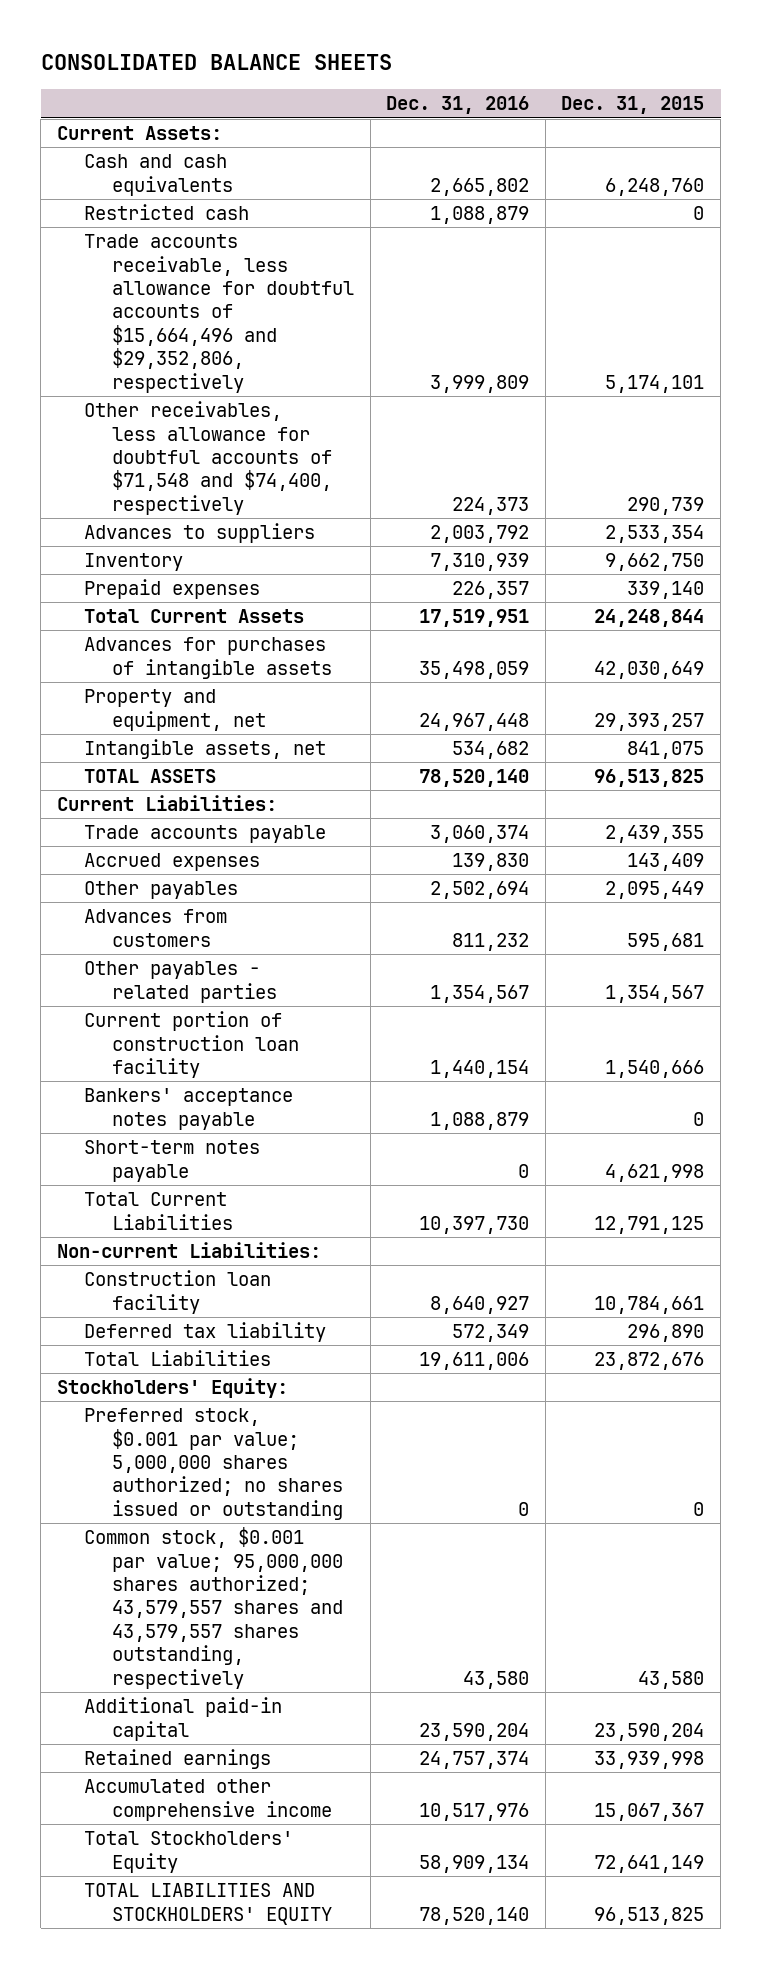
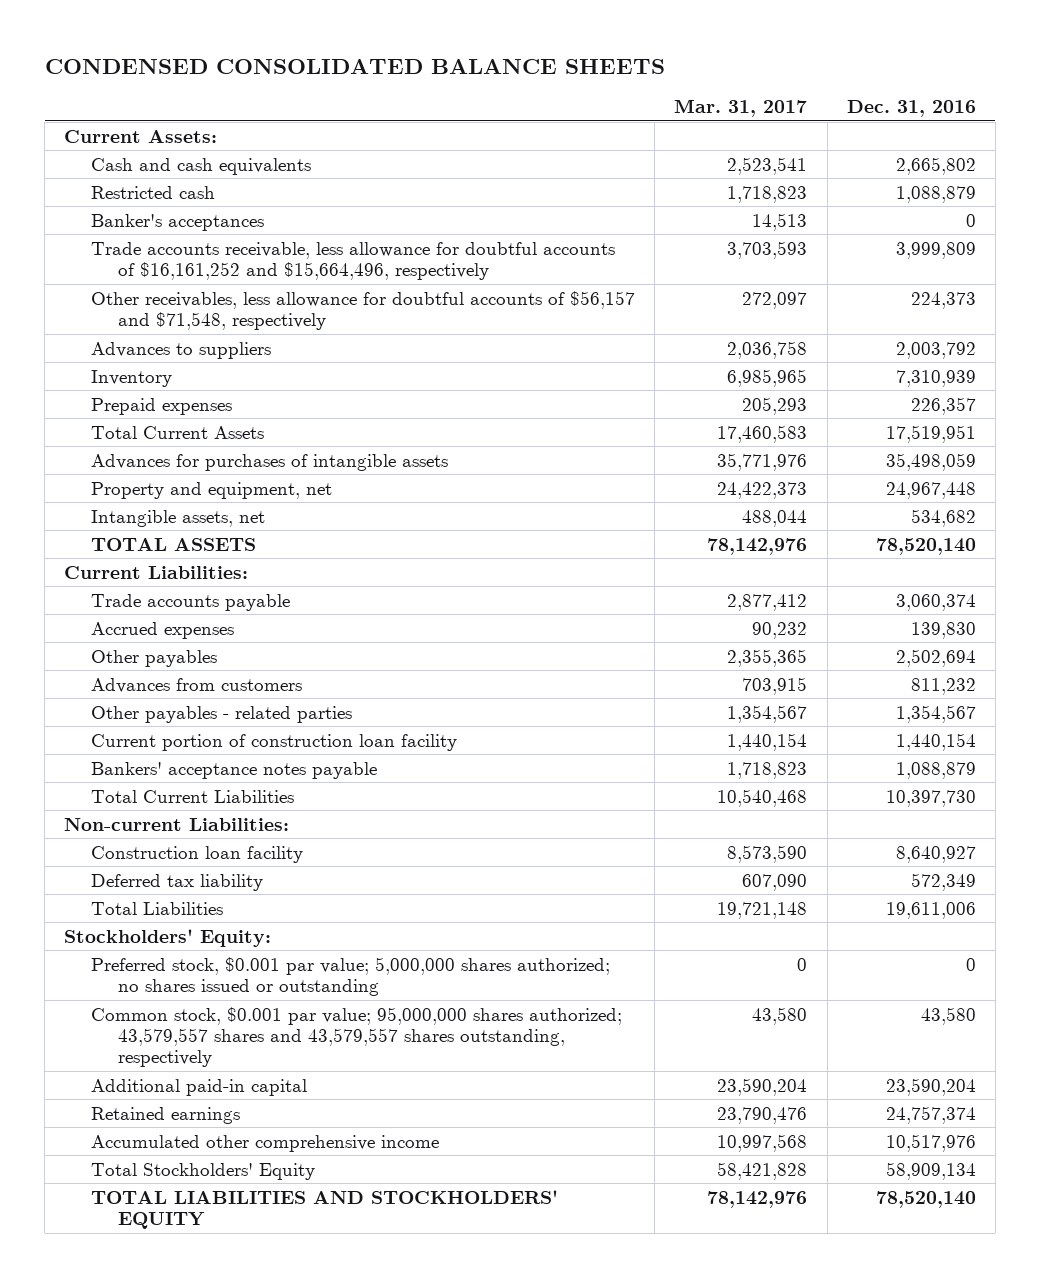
- CONSOLIDATED BALANCE SHEETS
+ CONDENSED CONSOLIDATED BALANCE SHEETS
- | Dec. 31, 2016 | Dec. 31, 2015
+ | Mar. 31, 2017 | Dec. 31, 2016
- Trade accounts receivable, less allowance for doubtful accounts of $15,664,496 and $29,352,806, respectively | 3,999,809 | 5,174,101
- Other receivables, less allowance for doubtful accounts of $71,548 and $74,400, respectively | 224,373 | 290,739
+ Banker's acceptances | 14,513 | 0
+ Trade accounts receivable, less allowance for doubtful accounts of $16,161,252 and $15,664,496, respectively | 3,703,593 | 3,999,809
+ Other receivables, less allowance for doubtful accounts of $56,157 and $71,548, respectively | 272,097 | 224,373
- Short-term notes payable | 0 | 4,621,998

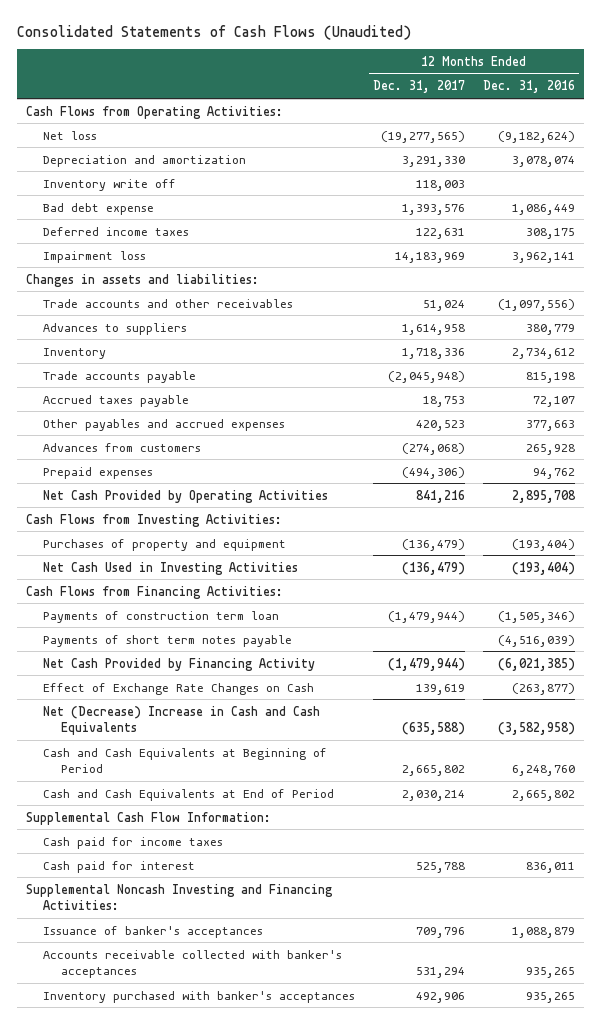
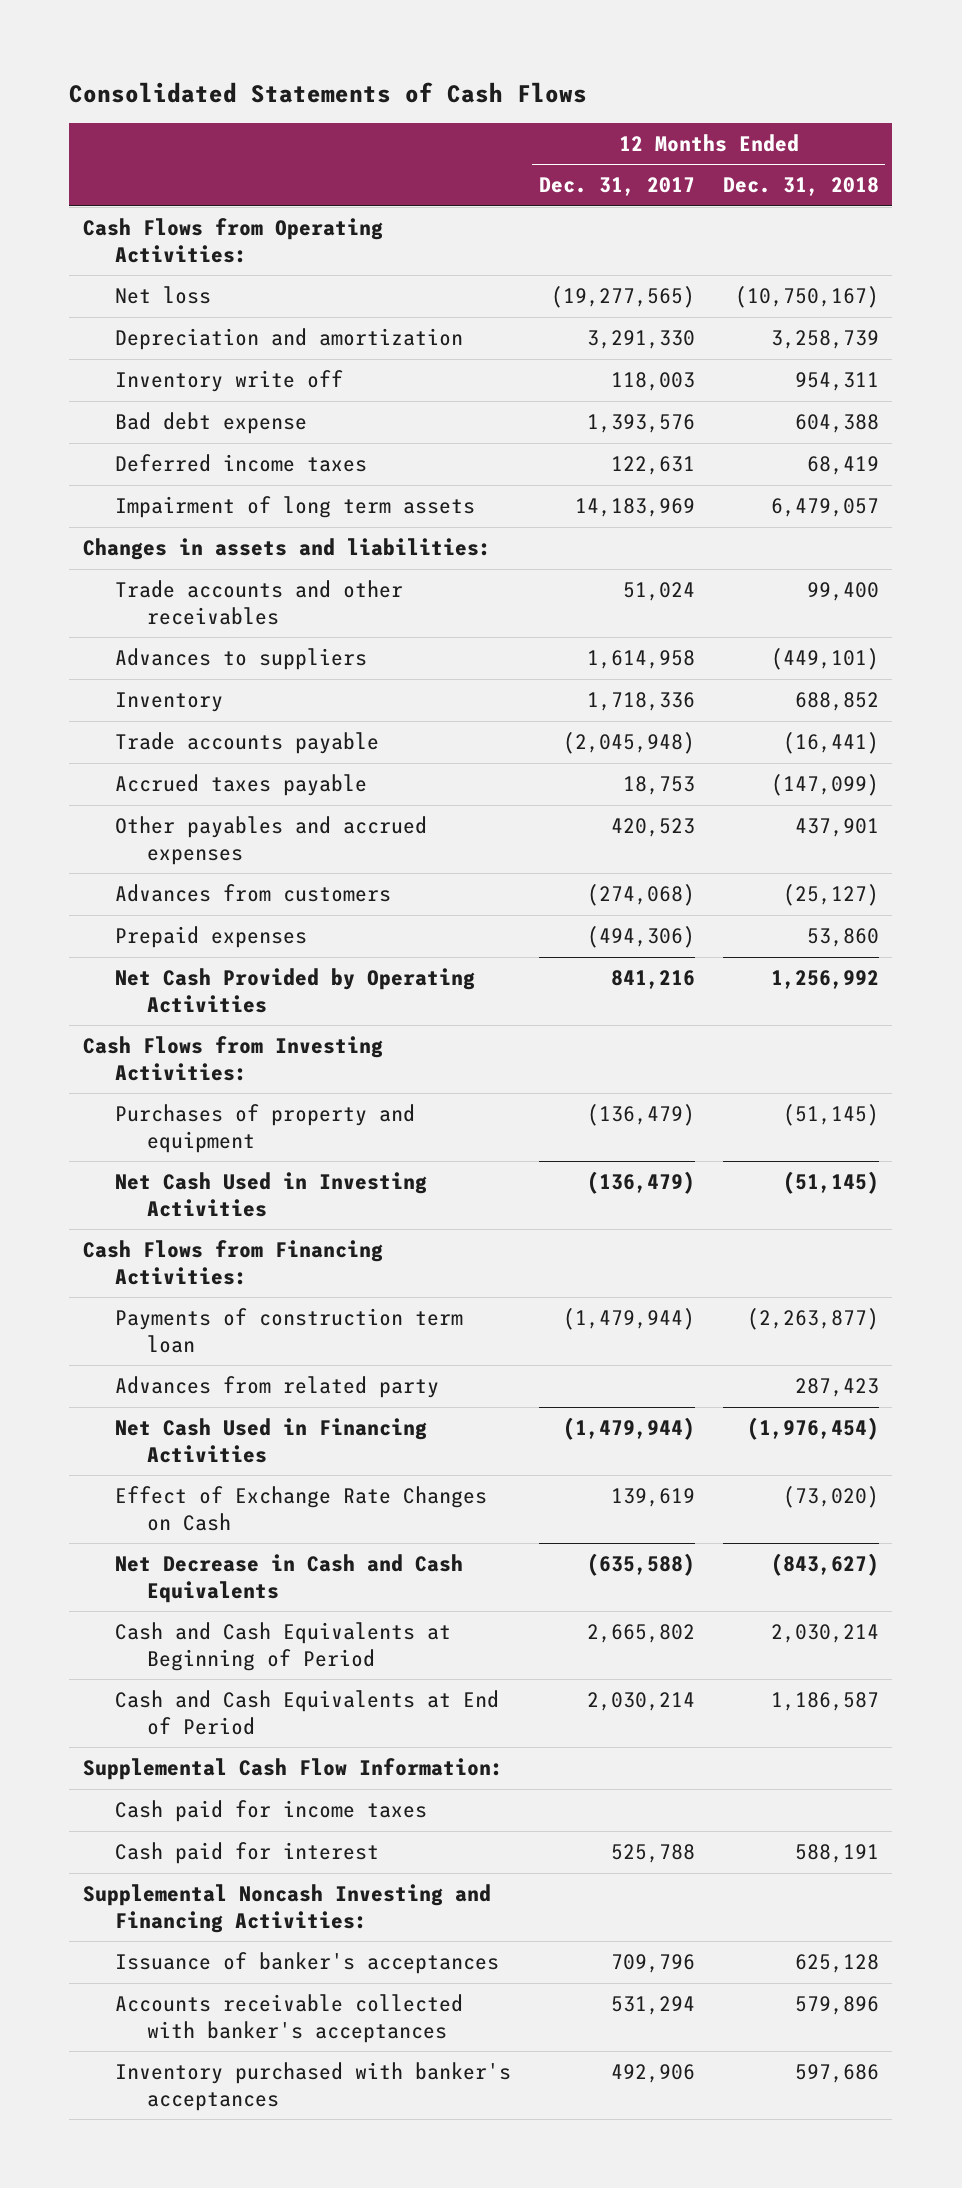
- Consolidated Statements of Cash Flows (Unaudited)
+ Consolidated Statements of Cash Flows
- | 12 Months Ended Dec. 31, 2017 | 12 Months Ended Dec. 31, 2016
+ | 12 Months Ended Dec. 31, 2017 | 12 Months Ended Dec. 31, 2018
- Impairment loss | 14,183,969 | 3,962,141
+ Impairment of long term assets | 14,183,969 | 6,479,057
- Payments of short term notes payable | | (4,516,039)
- Net Cash Provided by Financing Activity | (1,479,944) | (6,021,385)
+ Advances from related party | | 287,423
+ Net Cash Used in Financing Activities | (1,479,944) | (1,976,454)
- Net (Decrease) Increase in Cash and Cash Equivalents | (635,588) | (3,582,958)
+ Net Decrease in Cash and Cash Equivalents | (635,588) | (843,627)

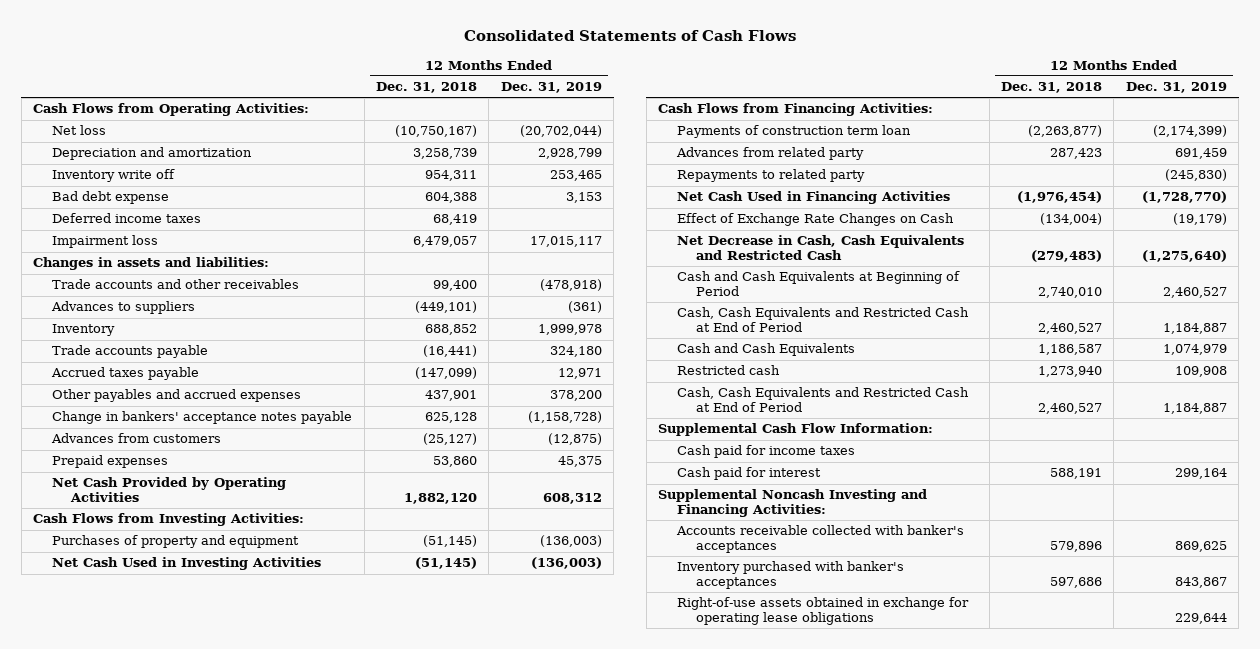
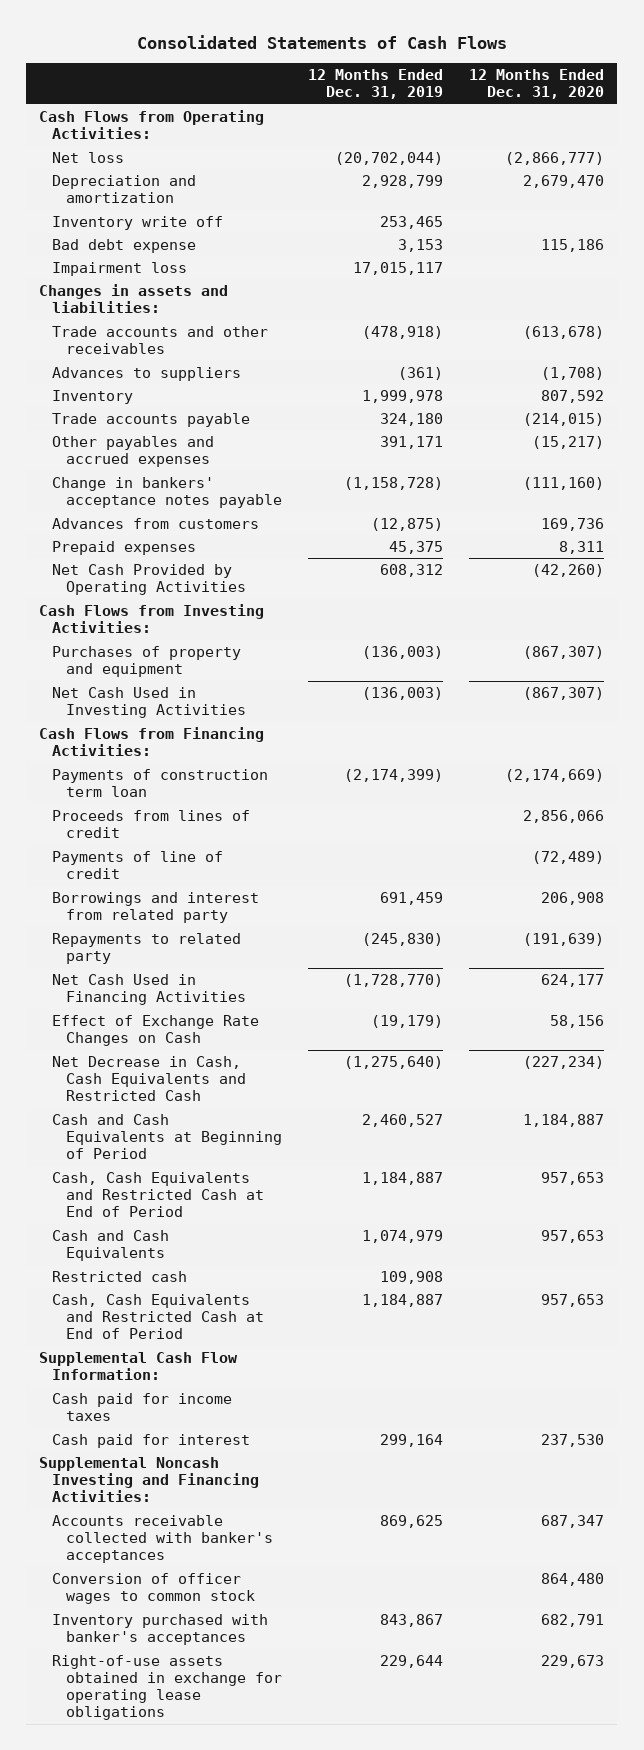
- | 12 Months Ended Dec. 31, 2018 | 12 Months Ended Dec. 31, 2019
+ | 12 Months Ended Dec. 31, 2019 | 12 Months Ended Dec. 31, 2020
- Deferred income taxes | 68,419 |
- Accrued taxes payable | (147,099) | 12,971
- Other payables and accrued expenses | 437,901 | 378,200
+ Other payables and accrued expenses | 391,171 | (15,217)
- Advances from related party | 287,423 | 691,459
+ Proceeds from lines of credit | | 2,856,066
+ Payments of line of credit | | (72,489)
+ Borrowings and interest from related party | 691,459 | 206,908
+ Conversion of officer wages to common stock | | 864,480

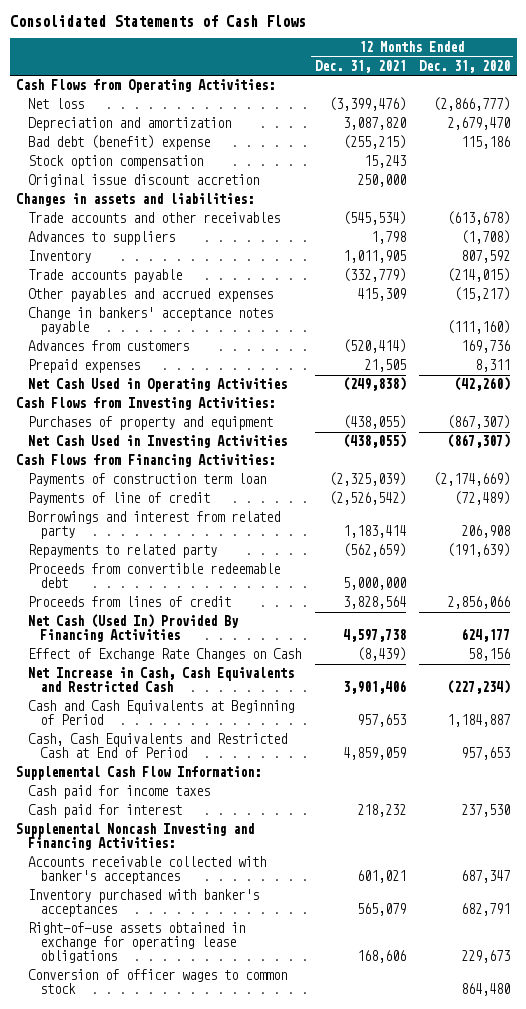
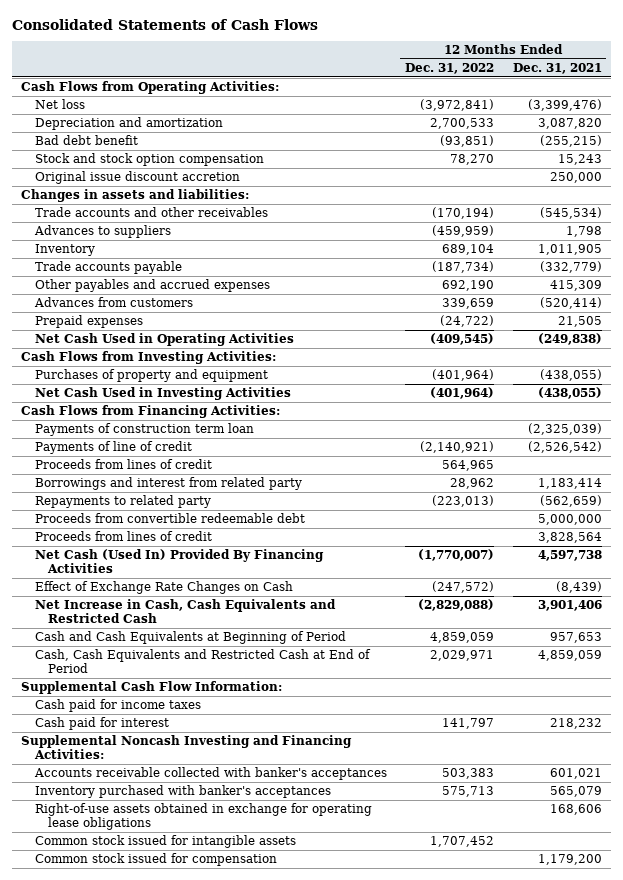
- | 12 Months Ended Dec. 31, 2021 | 12 Months Ended Dec. 31, 2020
+ | 12 Months Ended Dec. 31, 2022 | 12 Months Ended Dec. 31, 2021
- Bad debt (benefit) expense | (255,215) | 115,186
- Stock option compensation | 15,243 |
+ Bad debt benefit | (93,851) | (255,215)
+ Stock and stock option compensation | 78,270 | 15,243
- Change in bankers' acceptance notes payable | | (111,160)
+ Proceeds from lines of credit | 564,965 |
- Conversion of officer wages to common stock | | 864,480
+ Common stock issued for intangible assets | 1,707,452 |
+ Common stock issued for compensation | | 1,179,200

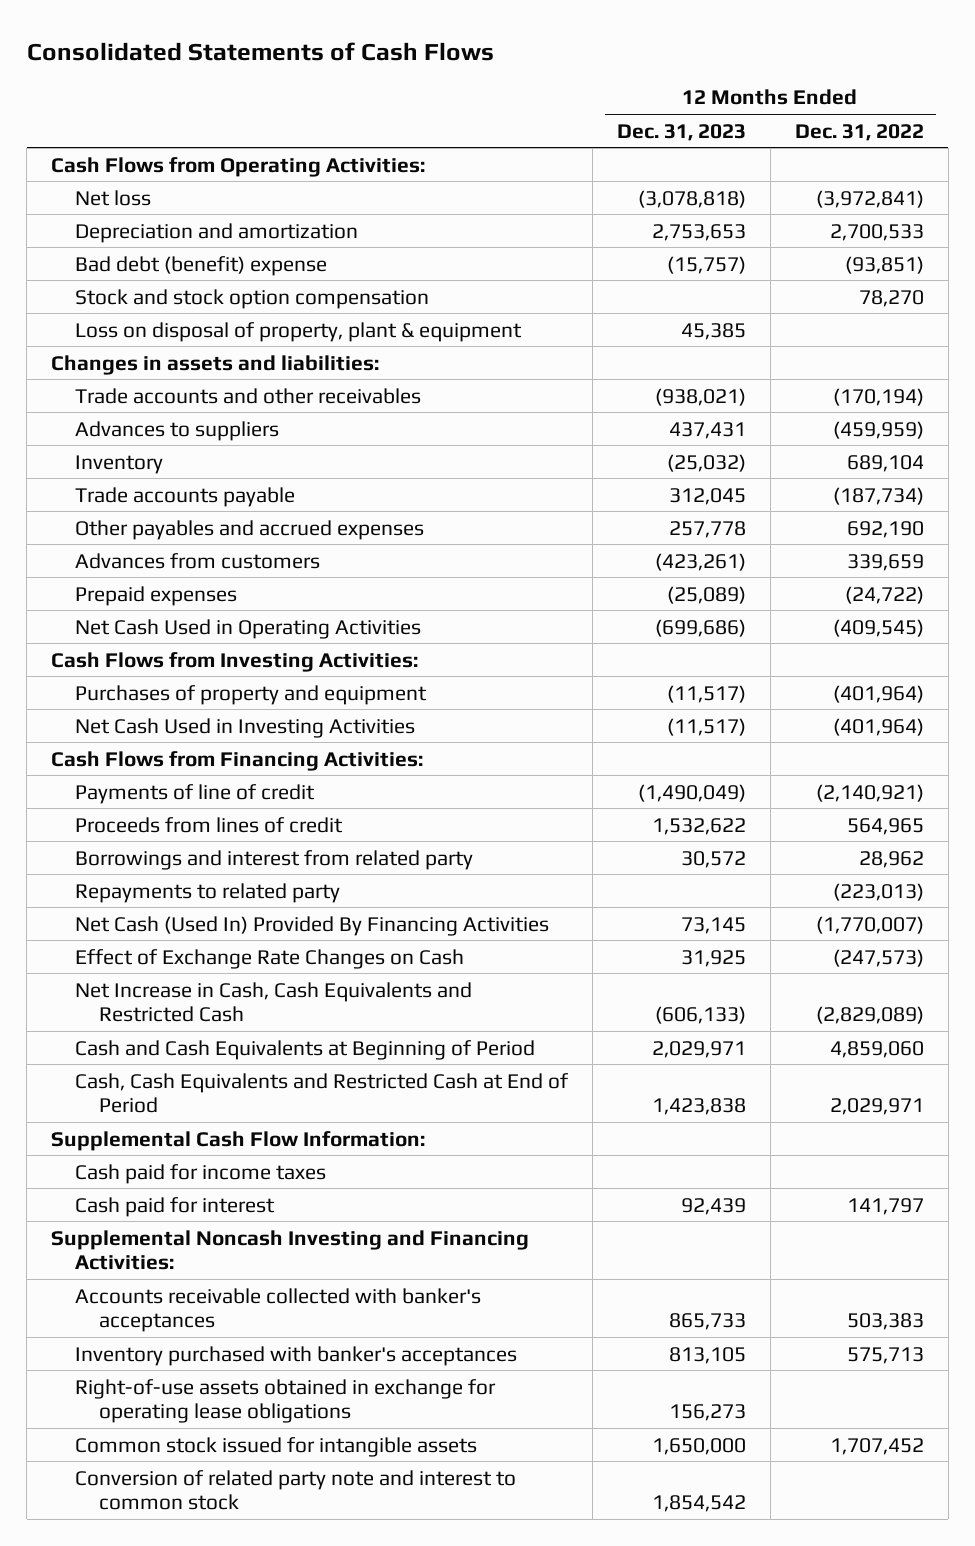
- | 12 Months Ended Dec. 31, 2022 | 12 Months Ended Dec. 31, 2021
+ | 12 Months Ended Dec. 31, 2023 | 12 Months Ended Dec. 31, 2022
- Bad debt benefit | (93,851) | (255,215)
+ Bad debt (benefit) expense | (15,757) | (93,851)
- Original issue discount accretion | | 250,000
+ Loss on disposal of property, plant & equipment | 45,385 |
- Payments of construction term loan | | (2,325,039)
- Proceeds from convertible redeemable debt | | 5,000,000
- Proceeds from lines of credit | | 3,828,564
- Effect of Exchange Rate Changes on Cash | (247,572) | (8,439)
- Net Increase in Cash, Cash Equivalents and Restricted Cash | (2,829,088) | 3,901,406
- Cash and Cash Equivalents at Beginning of Period | 4,859,059 | 957,653
+ Effect of Exchange Rate Changes on Cash | 31,925 | (247,573)
+ Net Increase in Cash, Cash Equivalents and Restricted Cash | (606,133) | (2,829,089)
+ Cash and Cash Equivalents at Beginning of Period | 2,029,971 | 4,859,060
- Common stock issued for compensation | | 1,179,200
+ Conversion of related party note and interest to common stock | 1,854,542 |

